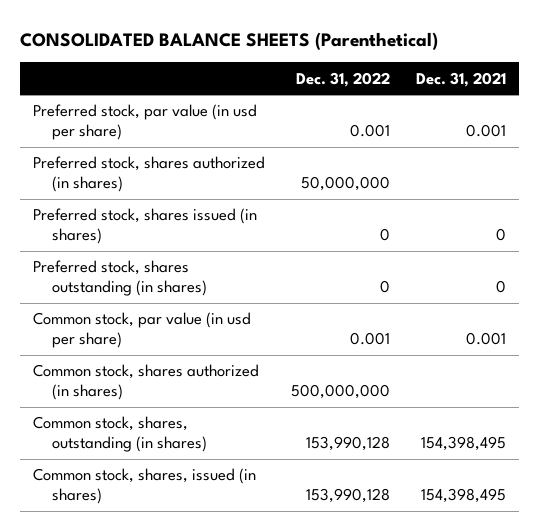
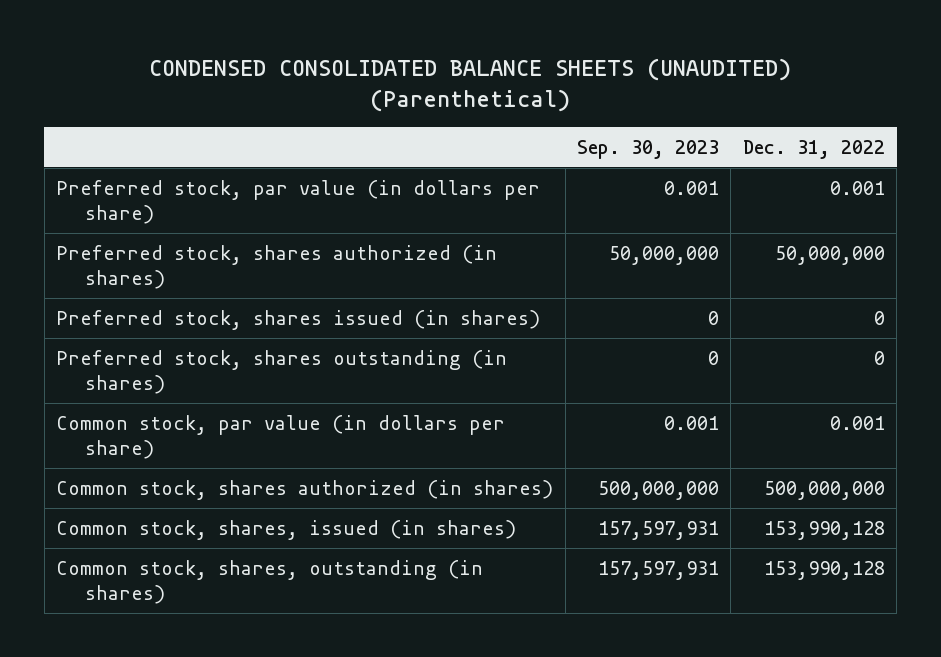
- CONSOLIDATED BALANCE SHEETS (Parenthetical)
+ CONDENSED CONSOLIDATED BALANCE SHEETS (UNAUDITED) (Parenthetical)
- | Dec. 31, 2022 | Dec. 31, 2021
+ | Sep. 30, 2023 | Dec. 31, 2022
- Preferred stock, par value (in usd per share) | 0.001 | 0.001
+ Preferred stock, par value (in dollars per share) | 0.001 | 0.001
- Common stock, par value (in usd per share) | 0.001 | 0.001
+ Common stock, par value (in dollars per share) | 0.001 | 0.001
moved down: Common stock, shares, outstanding (in shares) | 157,597,931 | 153,990,128

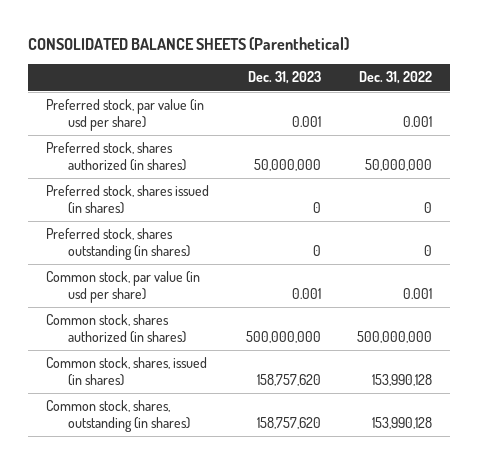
- CONDENSED CONSOLIDATED BALANCE SHEETS (UNAUDITED) (Parenthetical)
+ CONSOLIDATED BALANCE SHEETS (Parenthetical)
- | Sep. 30, 2023 | Dec. 31, 2022
+ | Dec. 31, 2023 | Dec. 31, 2022
- Preferred stock, par value (in dollars per share) | 0.001 | 0.001
+ Preferred stock, par value (in usd per share) | 0.001 | 0.001
- Common stock, par value (in dollars per share) | 0.001 | 0.001
+ Common stock, par value (in usd per share) | 0.001 | 0.001

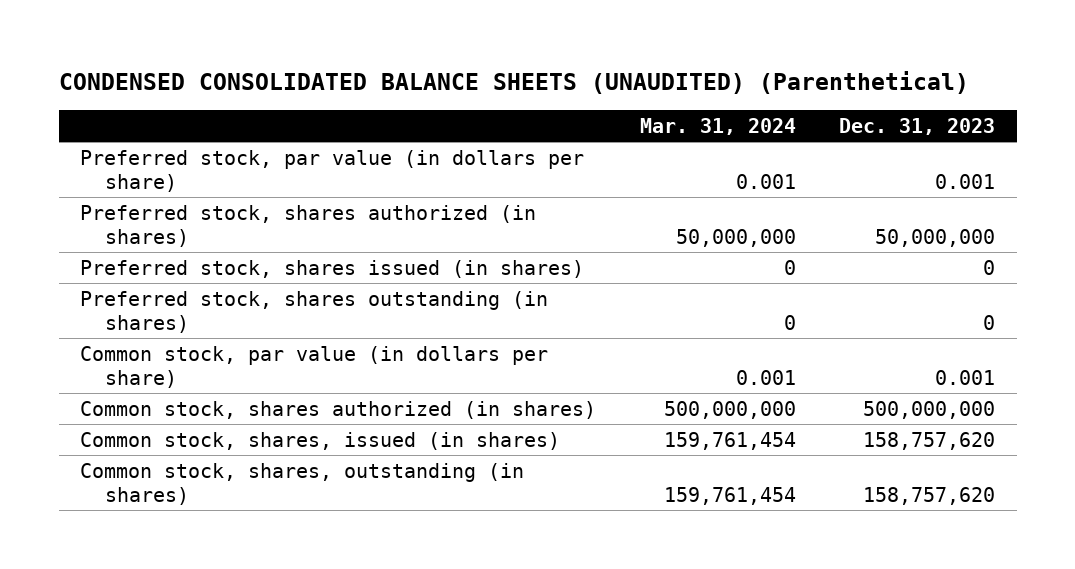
- CONSOLIDATED BALANCE SHEETS (Parenthetical)
+ CONDENSED CONSOLIDATED BALANCE SHEETS (UNAUDITED) (Parenthetical)
- | Dec. 31, 2023 | Dec. 31, 2022
+ | Mar. 31, 2024 | Dec. 31, 2023
- Preferred stock, par value (in usd per share) | 0.001 | 0.001
+ Preferred stock, par value (in dollars per share) | 0.001 | 0.001
- Common stock, par value (in usd per share) | 0.001 | 0.001
+ Common stock, par value (in dollars per share) | 0.001 | 0.001

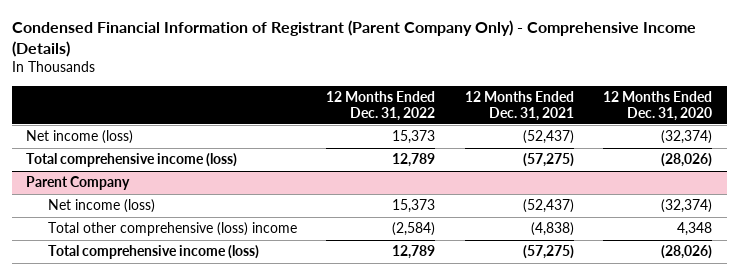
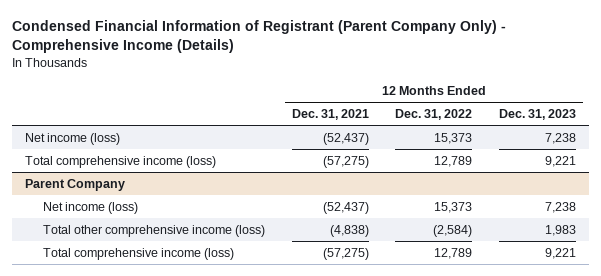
- | 12 Months Ended Dec. 31, 2022 | 12 Months Ended Dec. 31, 2021 | 12 Months Ended Dec. 31, 2020
+ | 12 Months Ended Dec. 31, 2021 | 12 Months Ended Dec. 31, 2022 | 12 Months Ended Dec. 31, 2023
@ Parent Company
- Total other comprehensive (loss) income | (2,584) | (4,838) | 4,348
+ Total other comprehensive income (loss) | (4,838) | (2,584) | 1,983

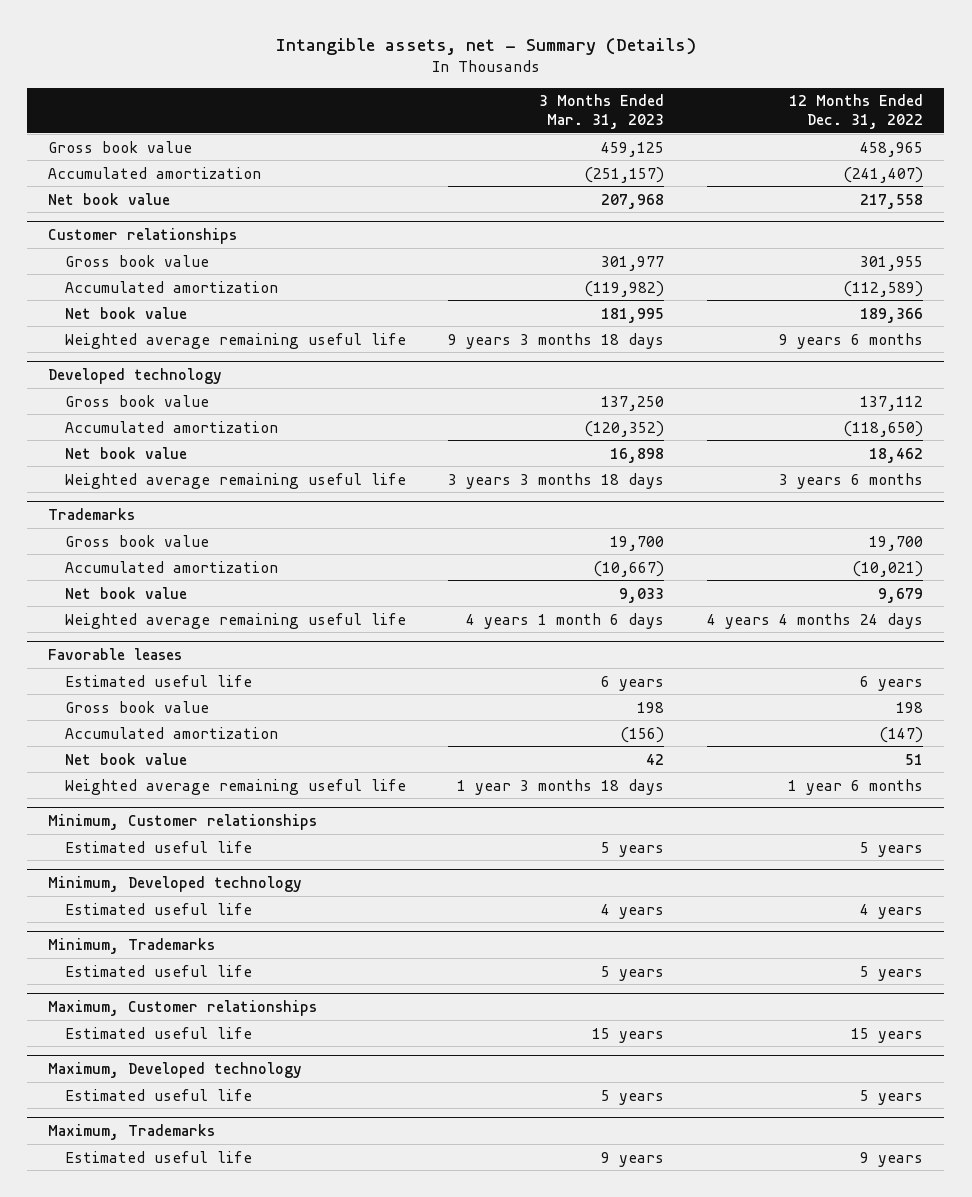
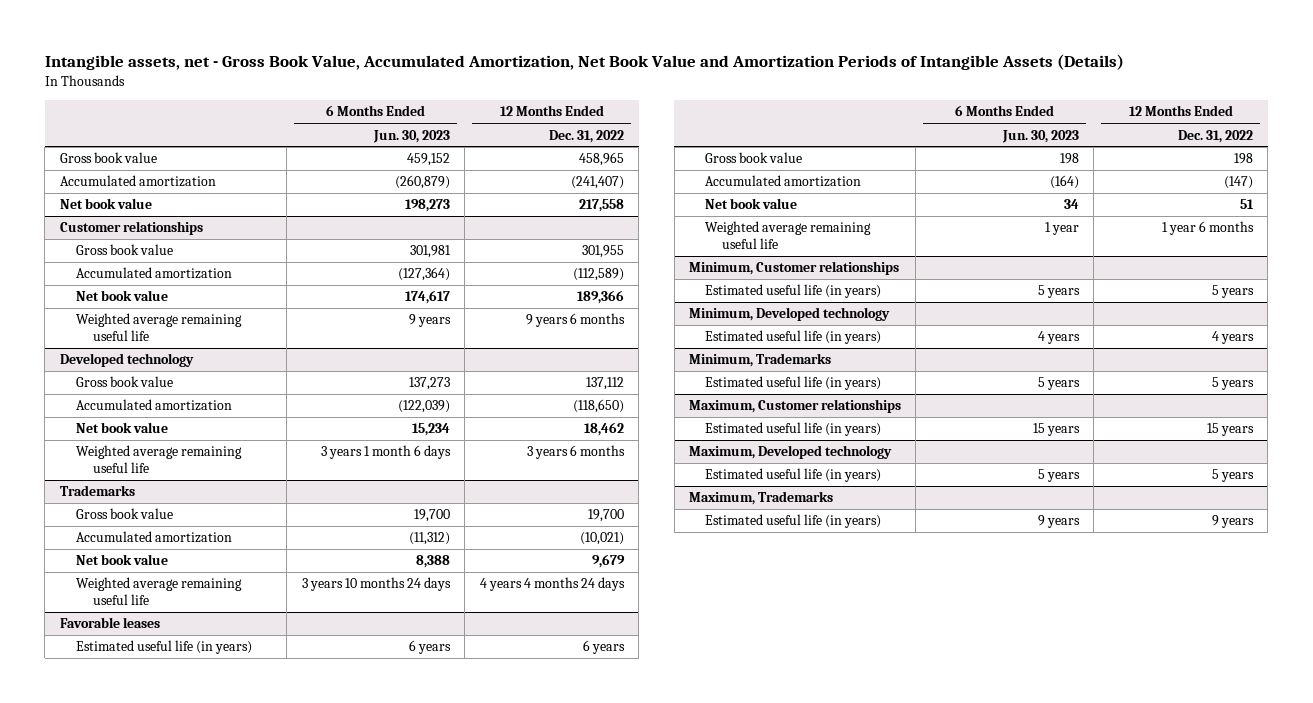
- Intangible assets, net - Summary (Details)
+ Intangible assets, net - Gross Book Value, Accumulated Amortization, Net Book Value and Amortization Periods of Intangible Assets (Details)
- | 3 Months Ended Mar. 31, 2023 | 12 Months Ended Dec. 31, 2022
+ | 6 Months Ended Jun. 30, 2023 | 12 Months Ended Dec. 31, 2022
@ Favorable leases
- Estimated useful life | 6 years | 6 years
+ Estimated useful life (in years) | 6 years | 6 years
@ Minimum, Customer relationships
- Estimated useful life | 5 years | 5 years
+ Estimated useful life (in years) | 5 years | 5 years
@ Minimum, Developed technology
- Estimated useful life | 4 years | 4 years
+ Estimated useful life (in years) | 4 years | 4 years
@ Minimum, Trademarks
- Estimated useful life | 5 years | 5 years
+ Estimated useful life (in years) | 5 years | 5 years
@ Maximum, Customer relationships
- Estimated useful life | 15 years | 15 years
+ Estimated useful life (in years) | 15 years | 15 years
@ Maximum, Developed technology
- Estimated useful life | 5 years | 5 years
+ Estimated useful life (in years) | 5 years | 5 years
@ Maximum, Trademarks
- Estimated useful life | 9 years | 9 years
+ Estimated useful life (in years) | 9 years | 9 years

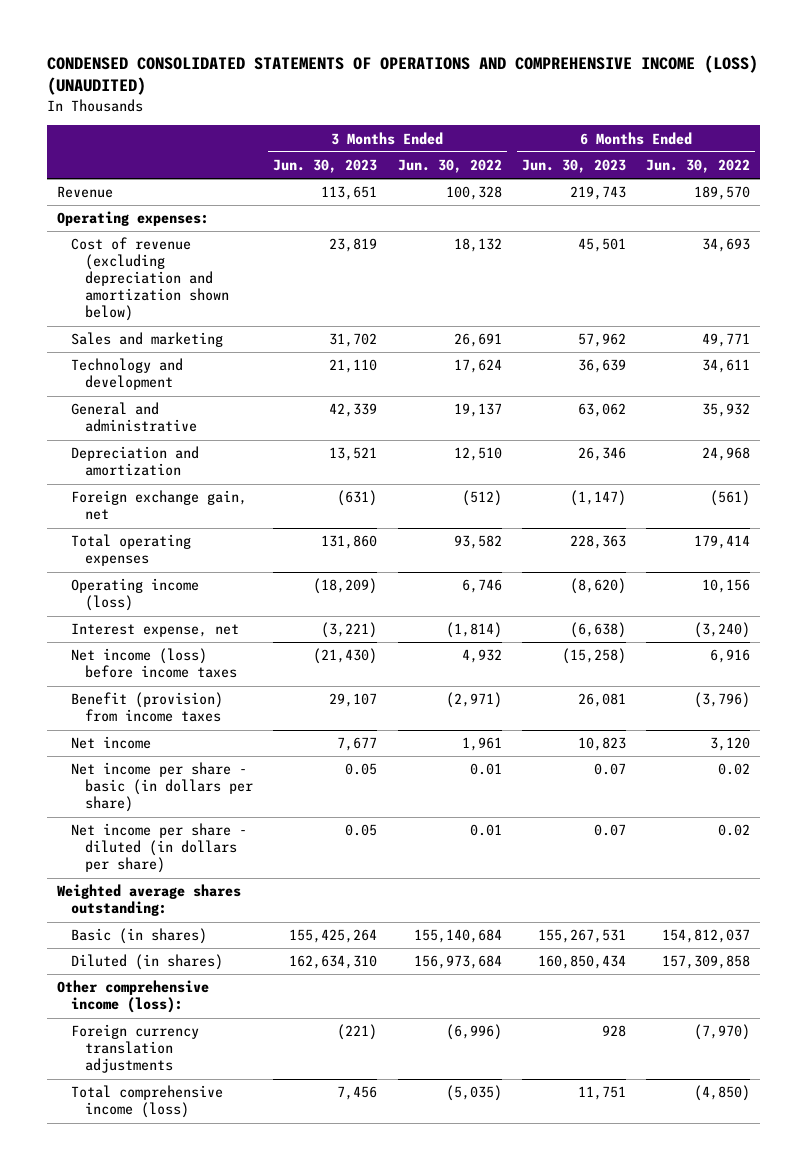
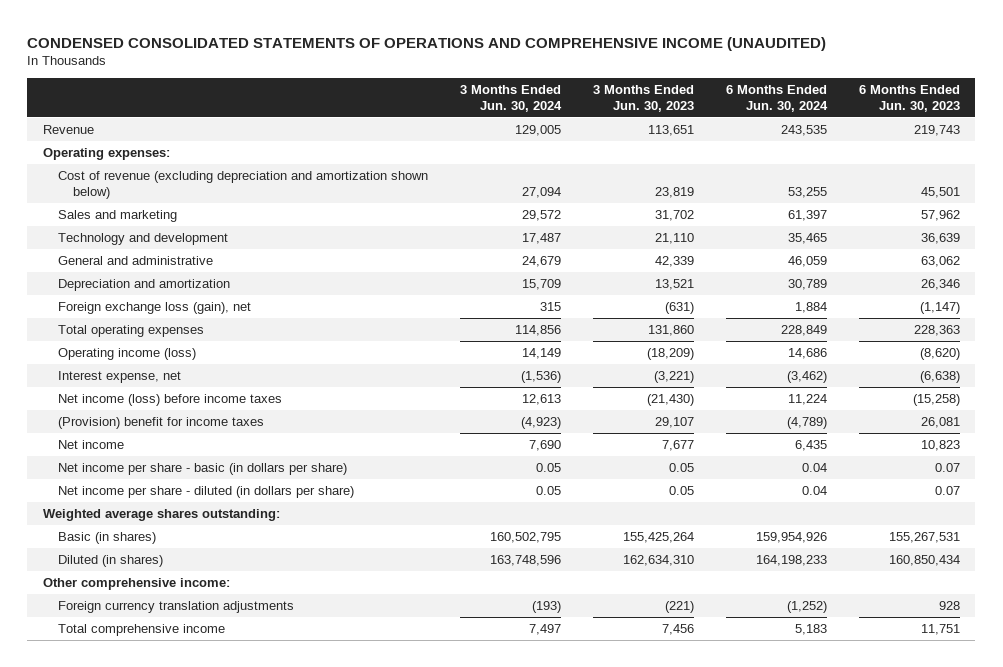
- CONDENSED CONSOLIDATED STATEMENTS OF OPERATIONS AND COMPREHENSIVE INCOME (LOSS) (UNAUDITED)
+ CONDENSED CONSOLIDATED STATEMENTS OF OPERATIONS AND COMPREHENSIVE INCOME (UNAUDITED)
- | 3 Months Ended Jun. 30, 2023 | 3 Months Ended Jun. 30, 2022 | 6 Months Ended Jun. 30, 2023 | 6 Months Ended Jun. 30, 2022
+ | 3 Months Ended Jun. 30, 2024 | 3 Months Ended Jun. 30, 2023 | 6 Months Ended Jun. 30, 2024 | 6 Months Ended Jun. 30, 2023
- Foreign exchange gain, net | (631) | (512) | (1,147) | (561)
+ Foreign exchange loss (gain), net | 315 | (631) | 1,884 | (1,147)
- Benefit (provision) from income taxes | 29,107 | (2,971) | 26,081 | (3,796)
+ (Provision) benefit for income taxes | (4,923) | 29,107 | (4,789) | 26,081
- Other comprehensive income (loss):
+ Other comprehensive income:
- Total comprehensive income (loss) | 7,456 | (5,035) | 11,751 | (4,850)
+ Total comprehensive income | 7,497 | 7,456 | 5,183 | 11,751

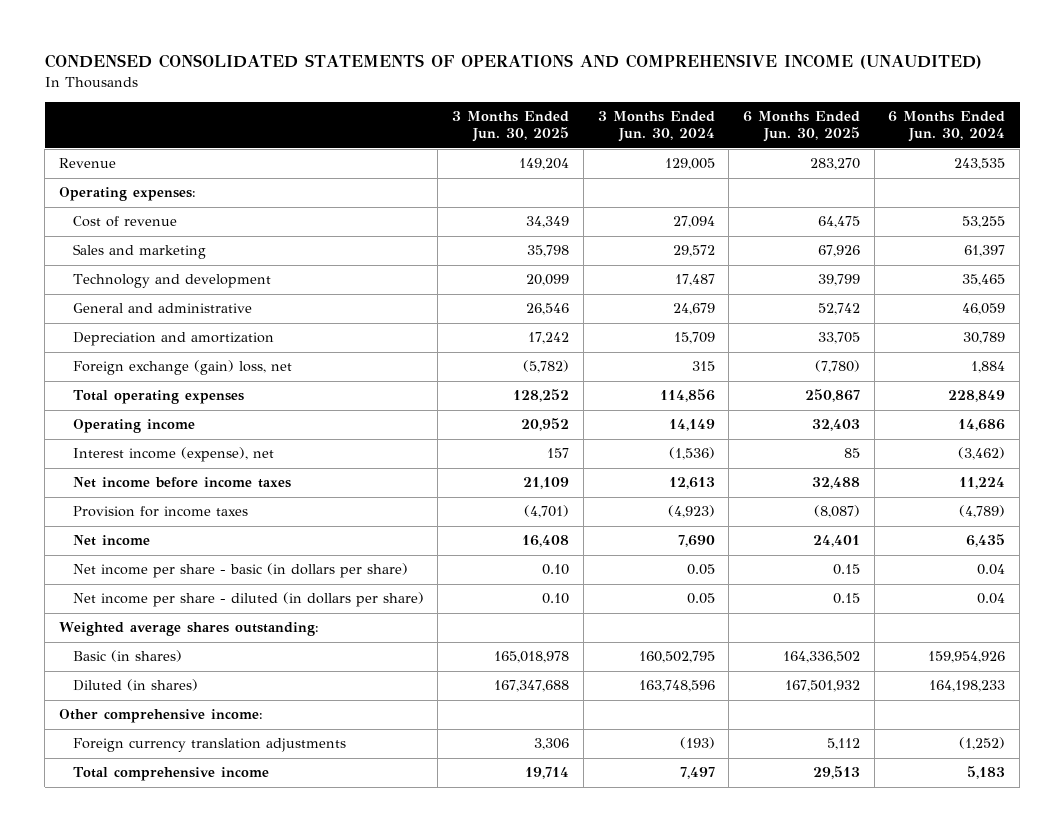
- | 3 Months Ended Jun. 30, 2024 | 3 Months Ended Jun. 30, 2023 | 6 Months Ended Jun. 30, 2024 | 6 Months Ended Jun. 30, 2023
+ | 3 Months Ended Jun. 30, 2025 | 3 Months Ended Jun. 30, 2024 | 6 Months Ended Jun. 30, 2025 | 6 Months Ended Jun. 30, 2024
- Cost of revenue (excluding depreciation and amortization shown below) | 27,094 | 23,819 | 53,255 | 45,501
+ Cost of revenue | 34,349 | 27,094 | 64,475 | 53,255
- Foreign exchange loss (gain), net | 315 | (631) | 1,884 | (1,147)
+ Foreign exchange (gain) loss, net | (5,782) | 315 | (7,780) | 1,884
- Operating income (loss) | 14,149 | (18,209) | 14,686 | (8,620)
- Interest expense, net | (1,536) | (3,221) | (3,462) | (6,638)
- Net income (loss) before income taxes | 12,613 | (21,430) | 11,224 | (15,258)
- (Provision) benefit for income taxes | (4,923) | 29,107 | (4,789) | 26,081
+ Operating income | 20,952 | 14,149 | 32,403 | 14,686
+ Interest income (expense), net | 157 | (1,536) | 85 | (3,462)
+ Net income before income taxes | 21,109 | 12,613 | 32,488 | 11,224
+ Provision for income taxes | (4,701) | (4,923) | (8,087) | (4,789)

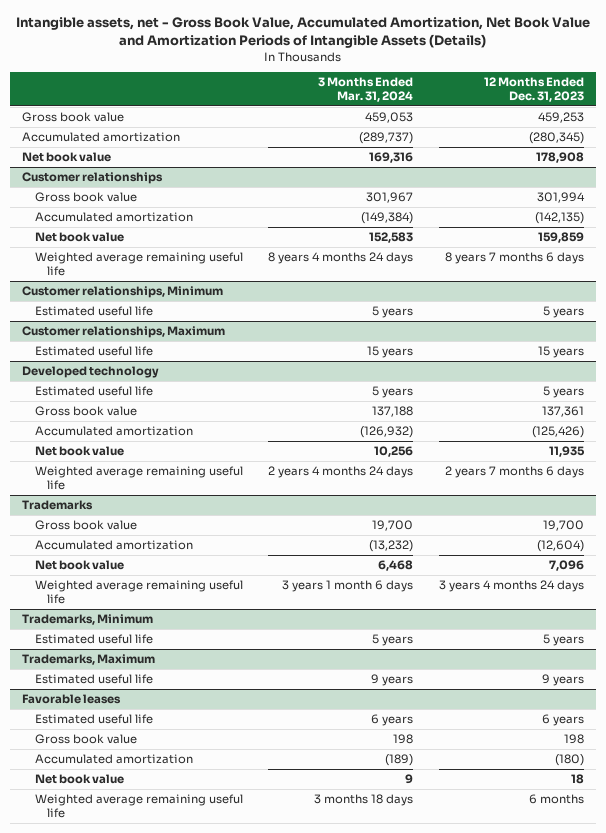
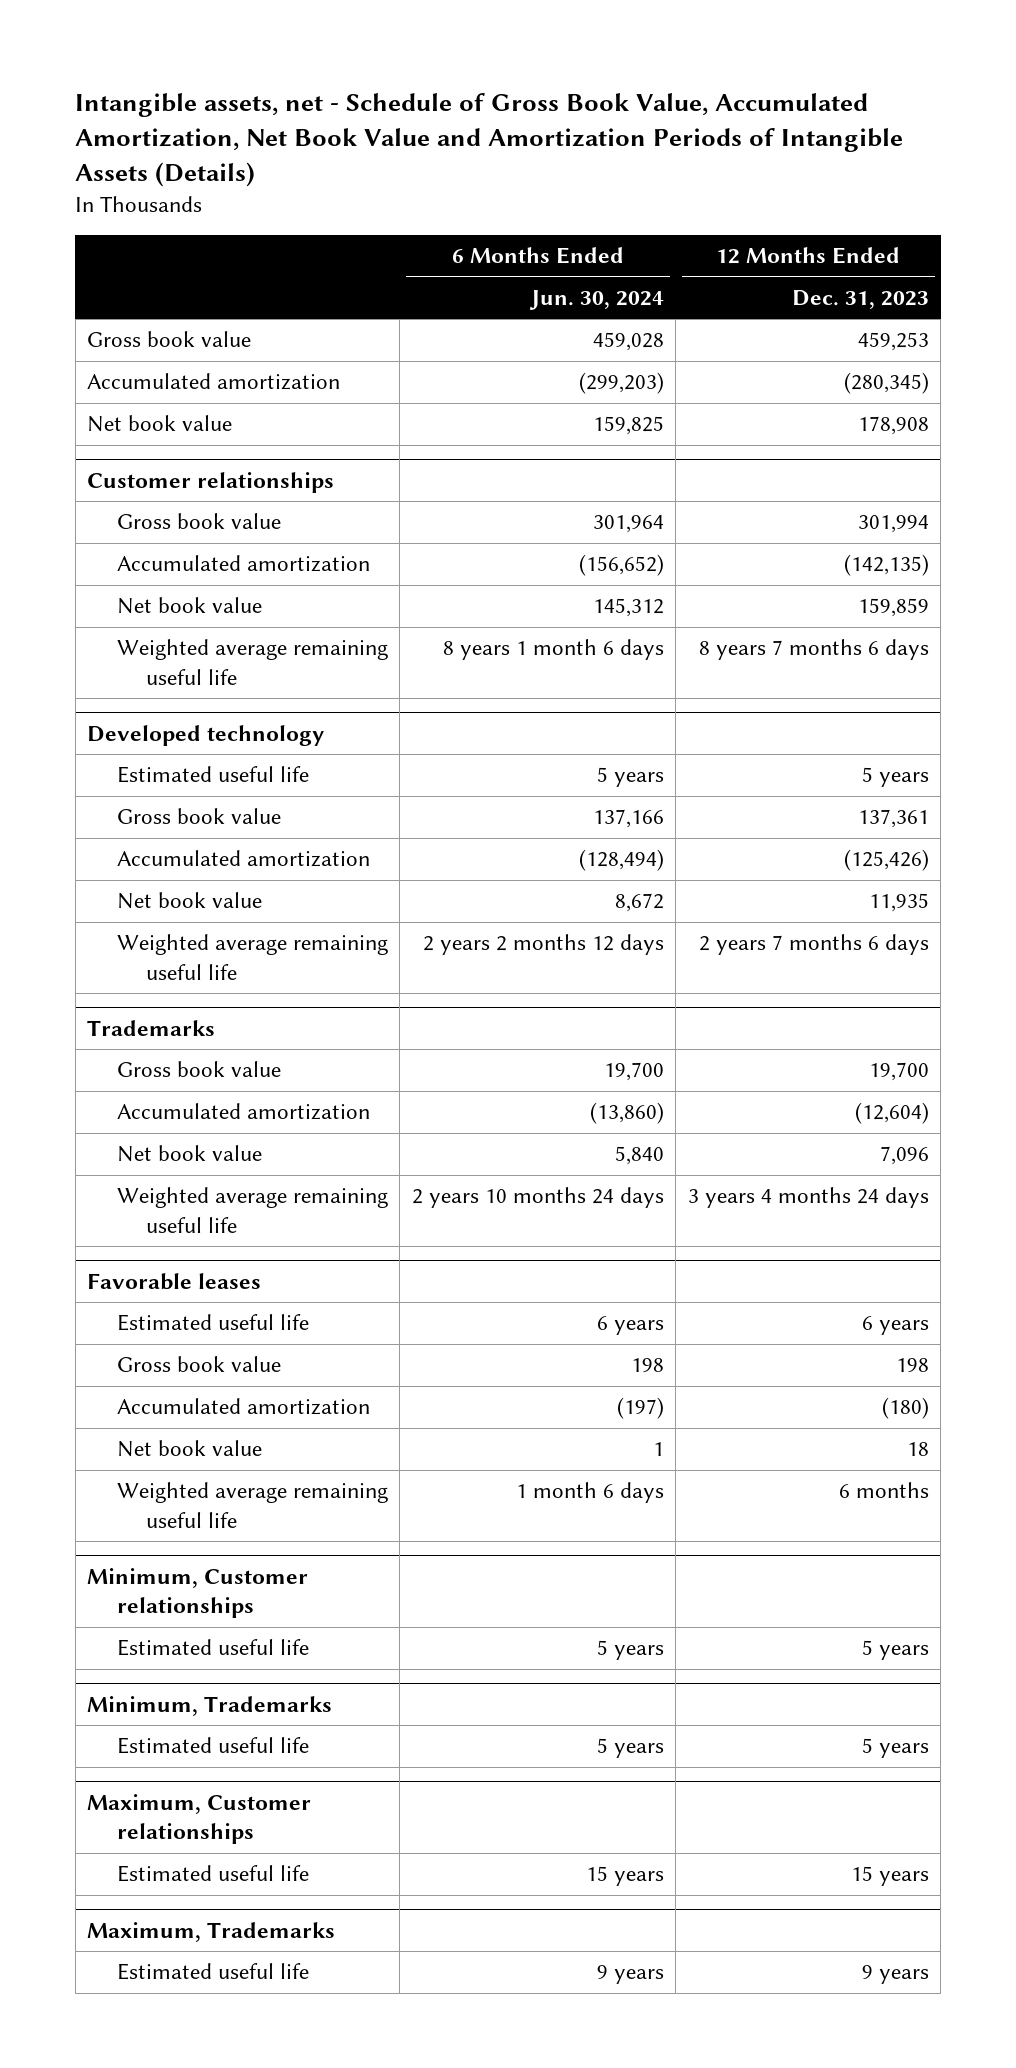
- Intangible assets, net - Gross Book Value, Accumulated Amortization, Net Book Value and Amortization Periods of Intangible Assets (Details)
+ Intangible assets, net - Schedule of Gross Book Value, Accumulated Amortization, Net Book Value and Amortization Periods of Intangible Assets (Details)
- | 3 Months Ended Mar. 31, 2024 | 12 Months Ended Dec. 31, 2023
+ | 6 Months Ended Jun. 30, 2024 | 12 Months Ended Dec. 31, 2023
- Customer relationships, Minimum
- Estimated useful life | 5 years | 5 years
- Customer relationships, Maximum
- Estimated useful life | 15 years | 15 years
- Trademarks, Minimum
- Estimated useful life | 5 years | 5 years
- Trademarks, Maximum
- Estimated useful life | 9 years | 9 years
+ Minimum, Customer relationships
+ Estimated useful life | 5 years | 5 years
+ Minimum, Trademarks
+ Estimated useful life | 5 years | 5 years
+ Maximum, Customer relationships
+ Estimated useful life | 15 years | 15 years
+ Maximum, Trademarks
+ Estimated useful life | 9 years | 9 years

